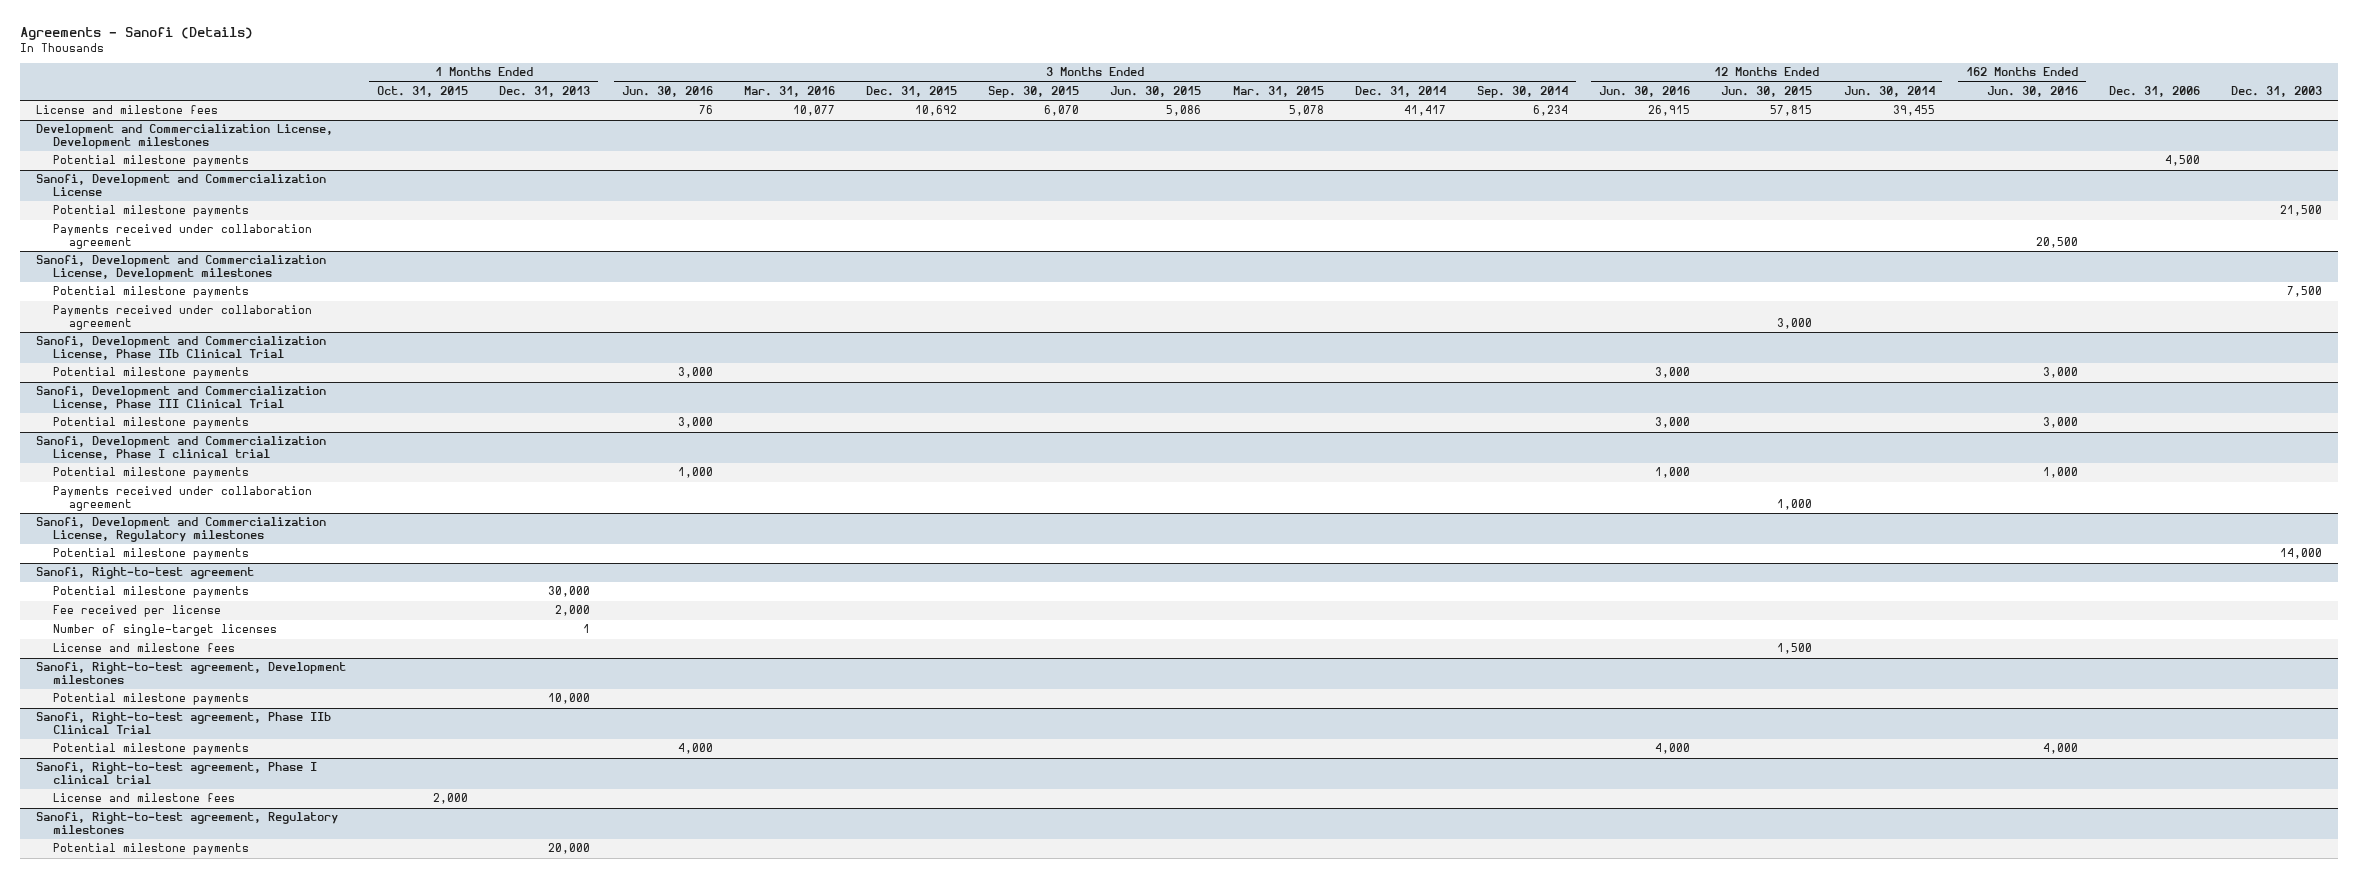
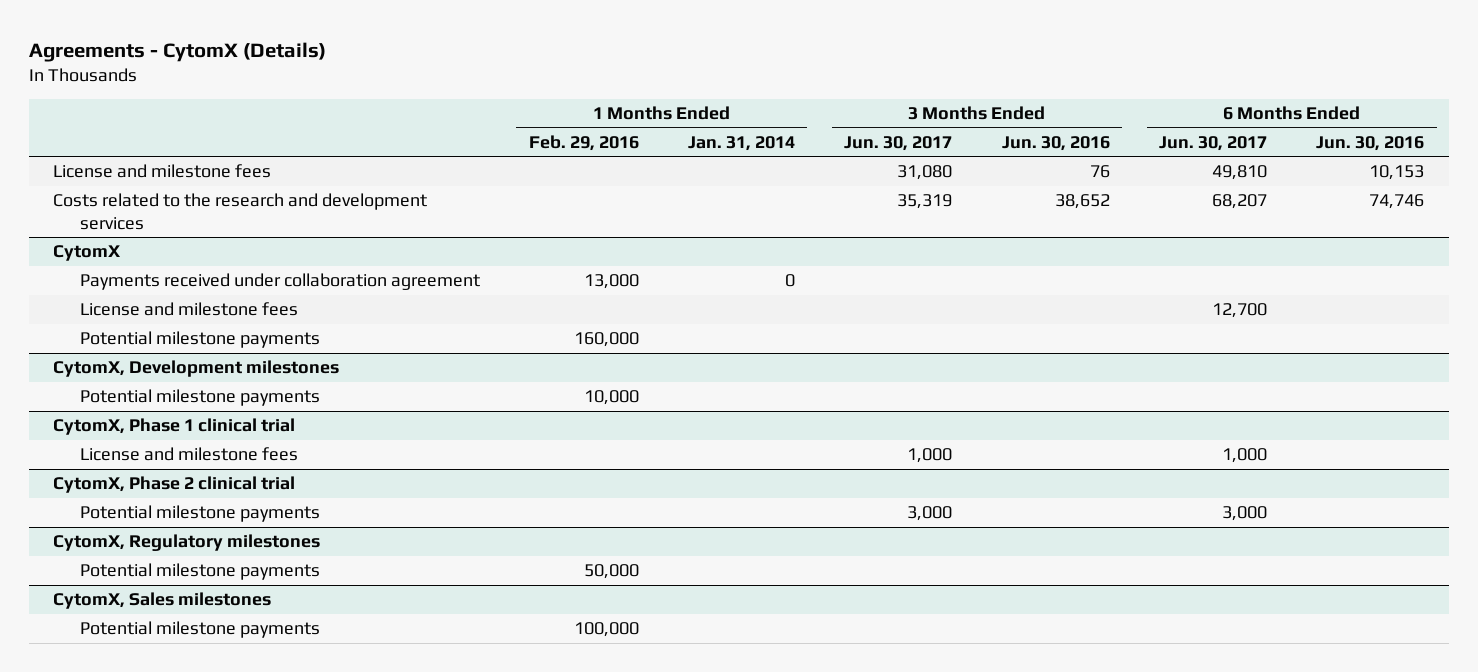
- Agreements - Sanofi (Details)
+ Agreements - CytomX (Details)
- | 1 Months Ended Oct. 31, 2015 | 1 Months Ended Dec. 31, 2013 | 3 Months Ended Jun. 30, 2016 | 3 Months Ended Mar. 31, 2016 | 3 Months Ended Dec. 31, 2015 | 3 Months Ended Sep. 30, 2015 | 3 Months Ended Jun. 30, 2015 | 3 Months Ended Mar. 31, 2015 | 3 Months Ended Dec. 31, 2014 | 3 Months Ended Sep. 30, 2014 | 12 Months Ended Jun. 30, 2016 | 12 Months Ended Jun. 30, 2015 | 12 Months Ended Jun. 30, 2014 | 162 Months Ended Jun. 30, 2016 | Dec. 31, 2006 | Dec. 31, 2003
+ | 1 Months Ended Feb. 29, 2016 | 1 Months Ended Jan. 31, 2014 | 3 Months Ended Jun. 30, 2017 | 3 Months Ended Jun. 30, 2016 | 6 Months Ended Jun. 30, 2017 | 6 Months Ended Jun. 30, 2016
- Development and Commercialization License, Development milestones
- Potential milestone payments | | | | | | | | | | | | | | | 4,500 |
- Sanofi, Development and Commercialization License
- Potential milestone payments | | | | | | | | | | | | | | | | 21,500
- Payments received under collaboration agreement | | | | | | | | | | | | | | 20,500 | |
- Sanofi, Development and Commercialization License, Development milestones
- Potential milestone payments | | | | | | | | | | | | | | | | 7,500
- Payments received under collaboration agreement | | | | | | | | | | | | 3,000 | | | |
- Sanofi, Development and Commercialization License, Phase IIb Clinical Trial
- Potential milestone payments | | | 3,000 | | | | | | | | 3,000 | | | 3,000 | |
- Sanofi, Development and Commercialization License, Phase III Clinical Trial
- Potential milestone payments | | | 3,000 | | | | | | | | 3,000 | | | 3,000 | |
- Sanofi, Development and Commercialization License, Phase I clinical trial
- Potential milestone payments | | | 1,000 | | | | | | | | 1,000 | | | 1,000 | |
- Payments received under collaboration agreement | | | | | | | | | | | | 1,000 | | | |
- Sanofi, Development and Commercialization License, Regulatory milestones
- Potential milestone payments | | | | | | | | | | | | | | | | 14,000
- Sanofi, Right-to-test agreement
- Potential milestone payments | | 30,000 | | | | | | | | | | | | | |
- Fee received per license | | 2,000 | | | | | | | | | | | | | |
- Number of single-target licenses | | 1 | | | | | | | | | | | | | |
- License and milestone fees | | | | | | | | | | | | 1,500 | | | |
- Sanofi, Right-to-test agreement, Development milestones
- Potential milestone payments | | 10,000 | | | | | | | | | | | | | |
- Sanofi, Right-to-test agreement, Phase IIb Clinical Trial
- Potential milestone payments | | | 4,000 | | | | | | | | 4,000 | | | 4,000 | |
- Sanofi, Right-to-test agreement, Phase I clinical trial
- License and milestone fees | 2,000 | | | | | | | | | | | | | | |
- Sanofi, Right-to-test agreement, Regulatory milestones
- Potential milestone payments | | 20,000 | | | | | | | | | | | | | |
+ Costs related to the research and development services | | | 35,319 | 38,652 | 68,207 | 74,746
+ CytomX
+ Payments received under collaboration agreement | 13,000 | 0 | | | |
+ License and milestone fees | | | | | 12,700 |
+ Potential milestone payments | 160,000 | | | | |
+ CytomX, Development milestones
+ Potential milestone payments | 10,000 | | | | |
+ CytomX, Phase 1 clinical trial
+ License and milestone fees | | | 1,000 | | 1,000 |
+ CytomX, Phase 2 clinical trial
+ Potential milestone payments | | | 3,000 | | 3,000 |
+ CytomX, Regulatory milestones
+ Potential milestone payments | 50,000 | | | | |
+ CytomX, Sales milestones
+ Potential milestone payments | 100,000 | | | | |

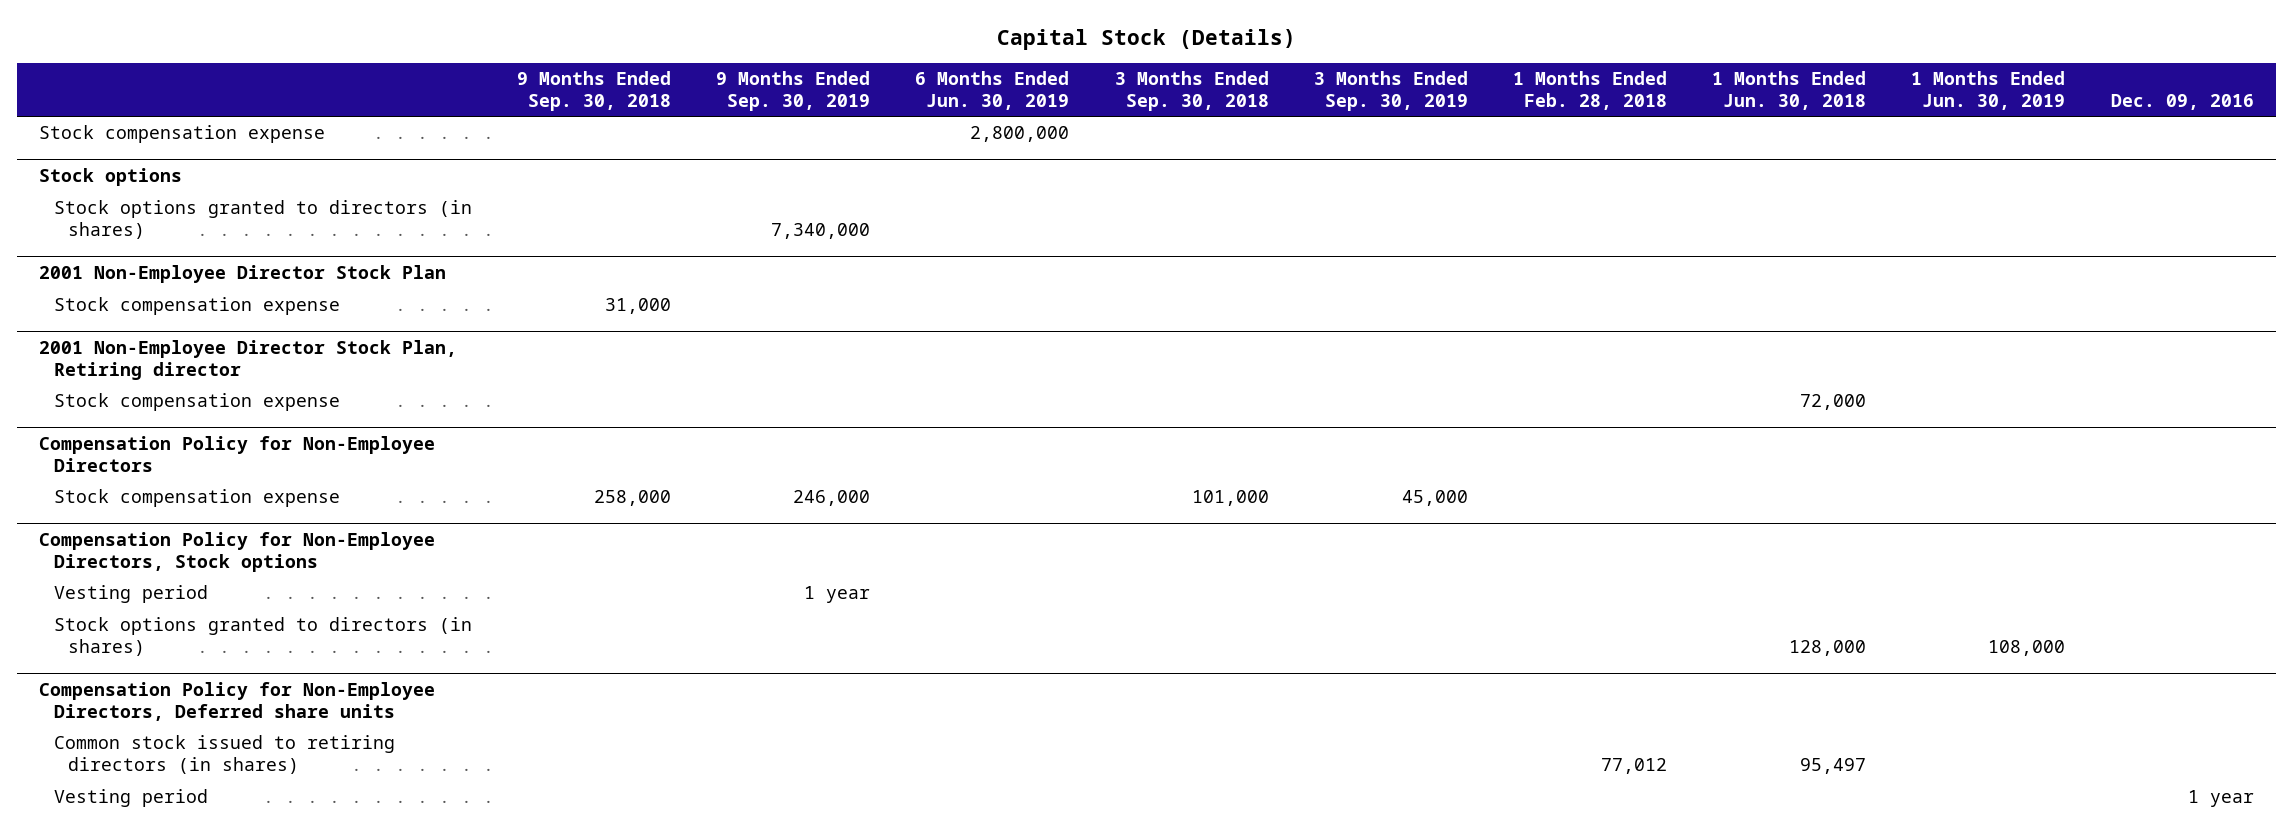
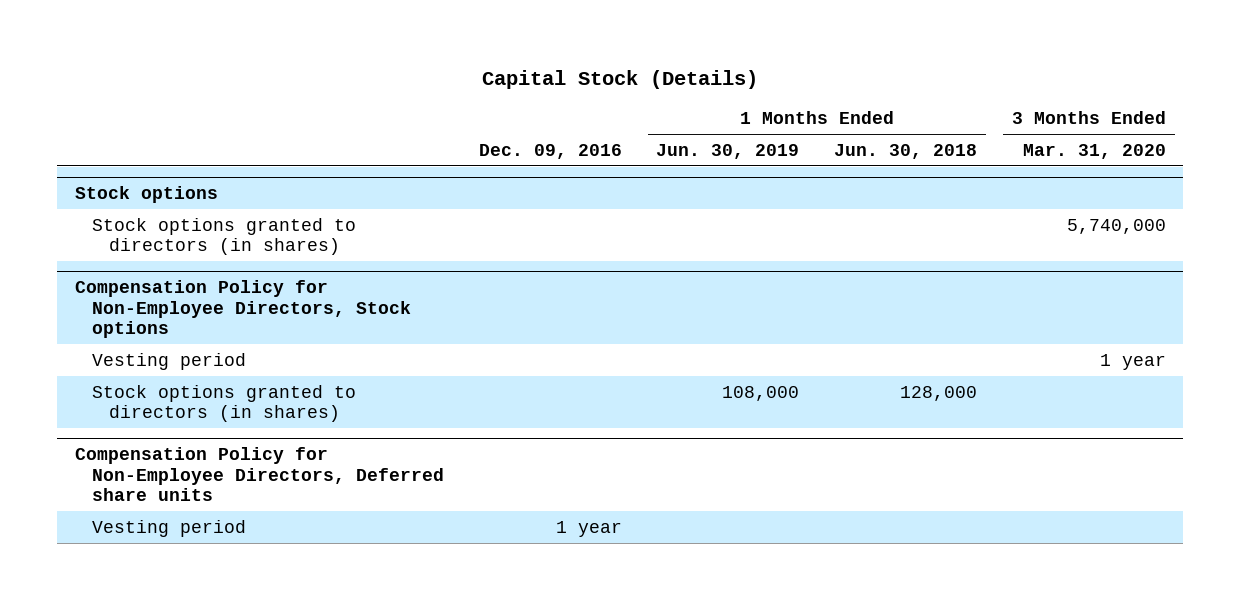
- | 9 Months Ended Sep. 30, 2018 | 9 Months Ended Sep. 30, 2019 | 6 Months Ended Jun. 30, 2019 | 3 Months Ended Sep. 30, 2018 | 3 Months Ended Sep. 30, 2019 | 1 Months Ended Feb. 28, 2018 | 1 Months Ended Jun. 30, 2018 | 1 Months Ended Jun. 30, 2019 | Dec. 09, 2016
+ | Dec. 09, 2016 | 1 Months Ended Jun. 30, 2019 | 1 Months Ended Jun. 30, 2018 | 3 Months Ended Mar. 31, 2020
- Stock compensation expense | | | 2,800,000 | | | | | |
- 2001 Non-Employee Director Stock Plan
- Stock compensation expense | 31,000 | | | | | | | |
- 2001 Non-Employee Director Stock Plan, Retiring director
- Stock compensation expense | | | | | | | 72,000 | |
- Compensation Policy for Non-Employee Directors
- Stock compensation expense | 258,000 | 246,000 | | 101,000 | 45,000 | | | |
@ Compensation Policy for Non-Employee Directors, Deferred share units
- Common stock issued to retiring directors (in shares) | | | | | | 77,012 | 95,497 | |

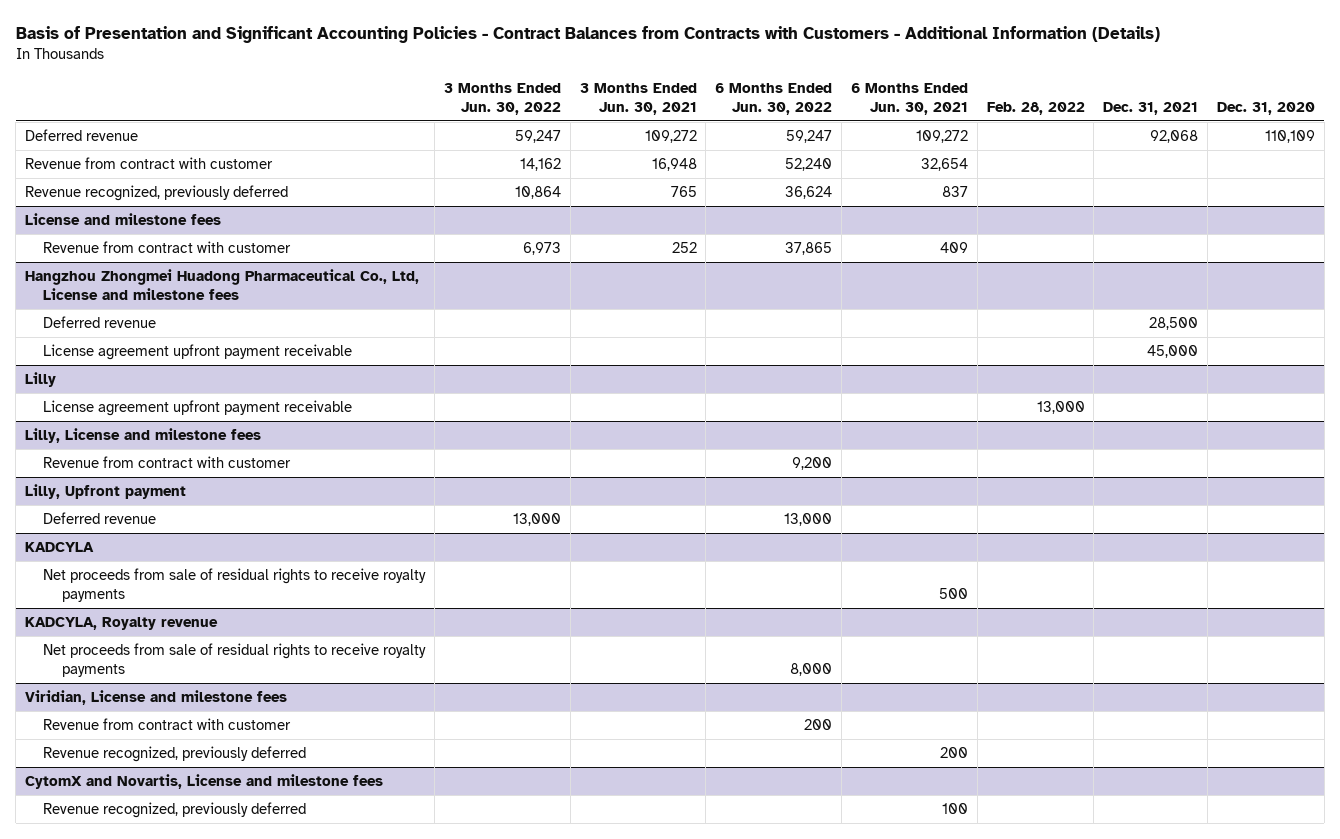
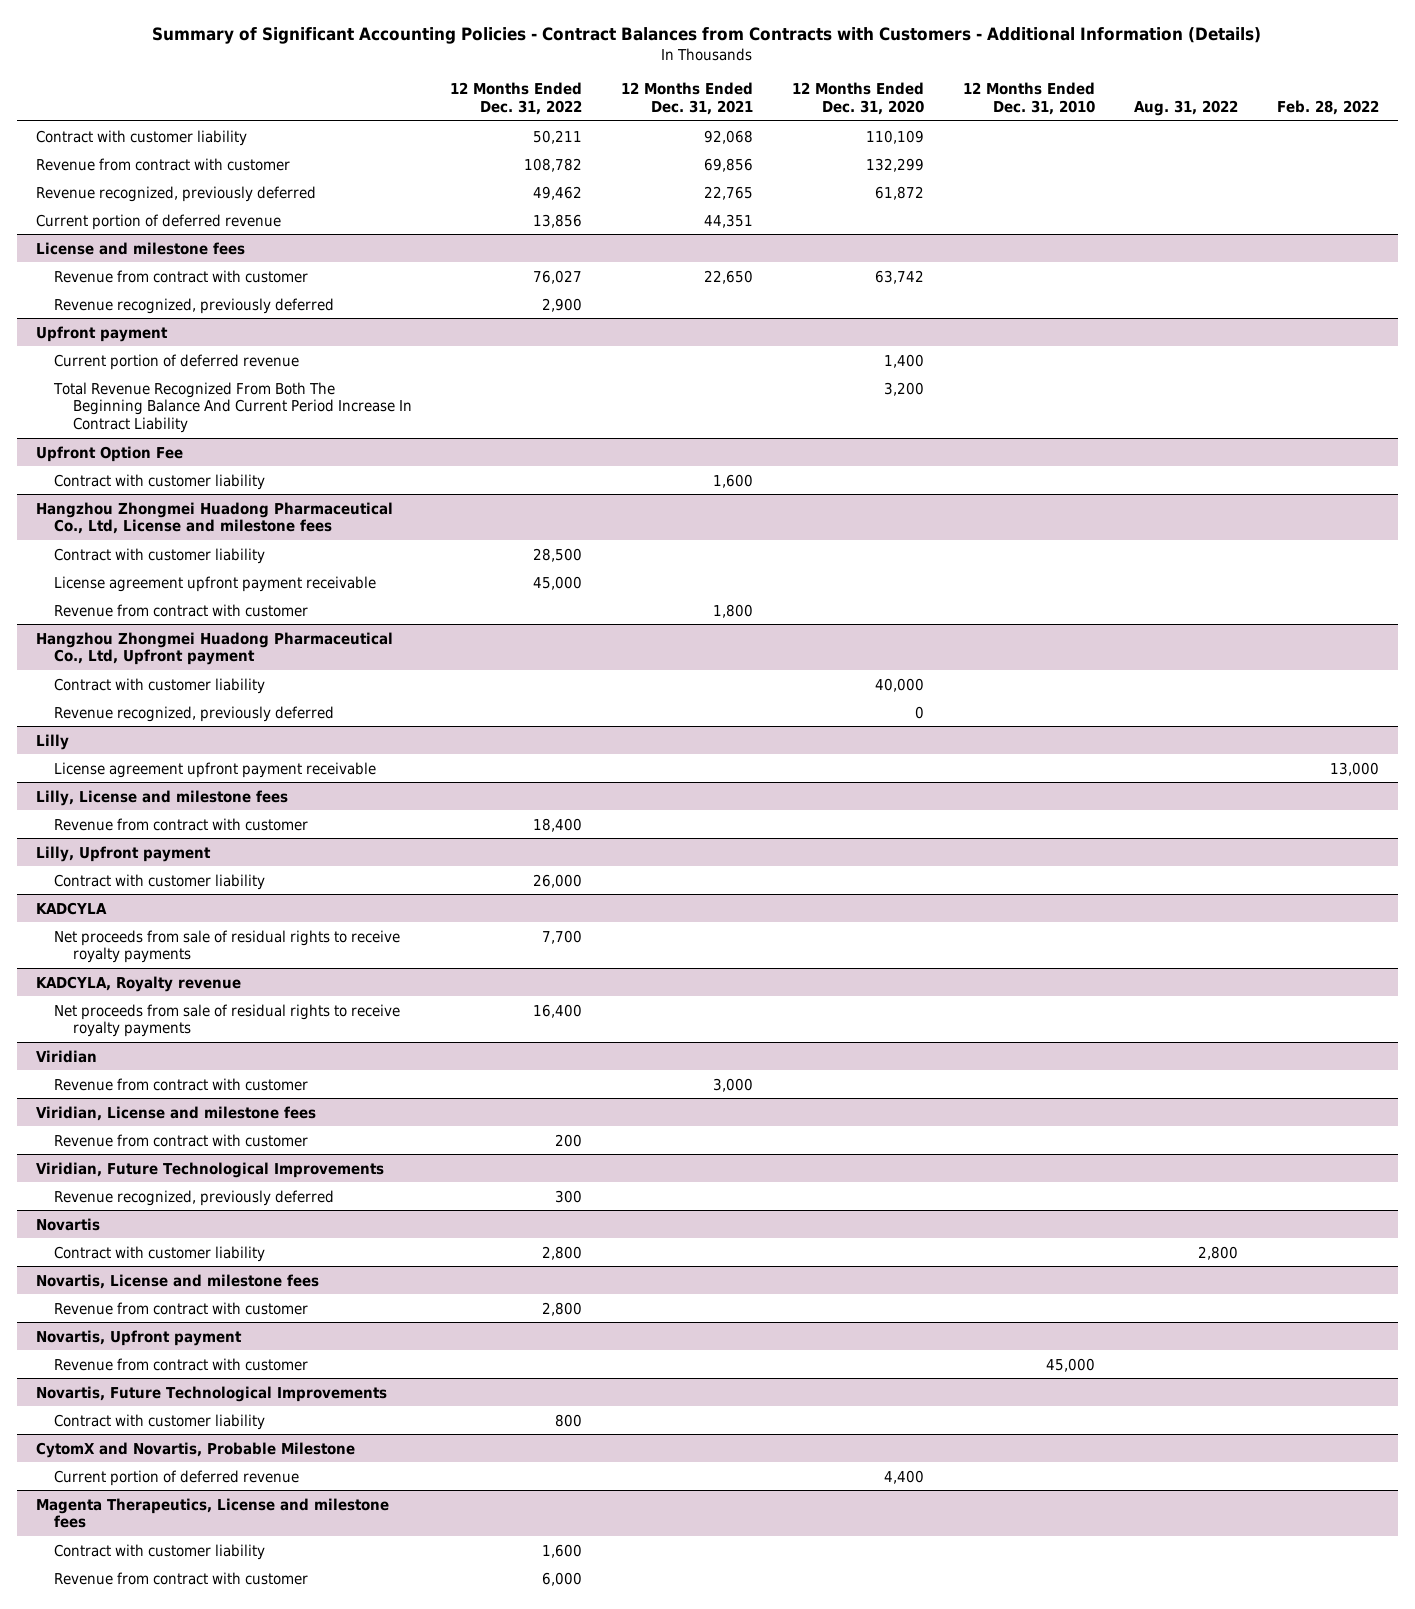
- Basis of Presentation and Significant Accounting Policies - Contract Balances from Contracts with Customers - Additional Information (Details)
+ Summary of Significant Accounting Policies - Contract Balances from Contracts with Customers - Additional Information (Details)
- | 3 Months Ended Jun. 30, 2022 | 3 Months Ended Jun. 30, 2021 | 6 Months Ended Jun. 30, 2022 | 6 Months Ended Jun. 30, 2021 | Feb. 28, 2022 | Dec. 31, 2021 | Dec. 31, 2020
+ | 12 Months Ended Dec. 31, 2022 | 12 Months Ended Dec. 31, 2021 | 12 Months Ended Dec. 31, 2020 | 12 Months Ended Dec. 31, 2010 | Aug. 31, 2022 | Feb. 28, 2022
- Deferred revenue | 59,247 | 109,272 | 59,247 | 109,272 | | 92,068 | 110,109
+ Contract with customer liability | 50,211 | 92,068 | 110,109 | | |
+ Current portion of deferred revenue | 13,856 | 44,351 | | | |
@ License and milestone fees
+ Revenue recognized, previously deferred | 2,900 | | | | |
+ Upfront payment
+ Current portion of deferred revenue | | | 1,400 | | |
+ Total Revenue Recognized From Both The Beginning Balance And Current Period Increase In Contract Liability | | | 3,200 | | |
+ Upfront Option Fee
+ Contract with customer liability | | 1,600 | | | |
@ Hangzhou Zhongmei Huadong Pharmaceutical Co., Ltd, License and milestone fees
- Deferred revenue | | | | | | 28,500 |
+ Contract with customer liability | 28,500 | | | | |
+ Revenue from contract with customer | | 1,800 | | | |
+ Hangzhou Zhongmei Huadong Pharmaceutical Co., Ltd, Upfront payment
+ Contract with customer liability | | | 40,000 | | |
+ Revenue recognized, previously deferred | | | 0 | | |
@ Lilly, Upfront payment
- Deferred revenue | 13,000 | | 13,000 | | | |
+ Contract with customer liability | 26,000 | | | | |
+ Viridian
+ Revenue from contract with customer | | 3,000 | | | |
@ Viridian, License and milestone fees
- Revenue recognized, previously deferred | | | | 200 | | |
- CytomX and Novartis, License and milestone fees
- Revenue recognized, previously deferred | | | | 100 | | |
+ Viridian, Future Technological Improvements
+ Revenue recognized, previously deferred | 300 | | | | |
+ Novartis
+ Contract with customer liability | 2,800 | | | | 2,800 |
+ Novartis, License and milestone fees
+ Revenue from contract with customer | 2,800 | | | | |
+ Novartis, Upfront payment
+ Revenue from contract with customer | | | | 45,000 | |
+ Novartis, Future Technological Improvements
+ Contract with customer liability | 800 | | | | |
+ CytomX and Novartis, Probable Milestone
+ Current portion of deferred revenue | | | 4,400 | | |
+ Magenta Therapeutics, License and milestone fees
+ Contract with customer liability | 1,600 | | | | |
+ Revenue from contract with customer | 6,000 | | | | |

